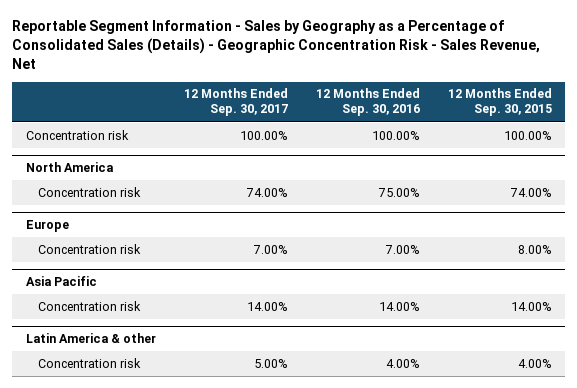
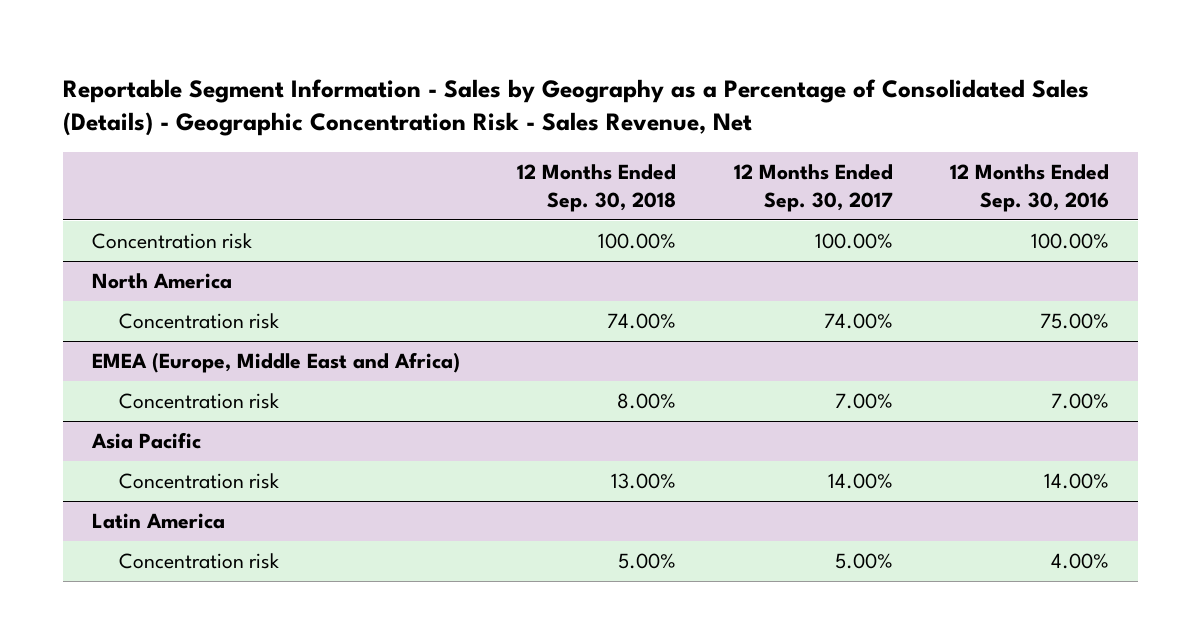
- | 12 Months Ended Sep. 30, 2017 | 12 Months Ended Sep. 30, 2016 | 12 Months Ended Sep. 30, 2015
+ | 12 Months Ended Sep. 30, 2018 | 12 Months Ended Sep. 30, 2017 | 12 Months Ended Sep. 30, 2016
- Europe
+ EMEA (Europe, Middle East and Africa)
- Latin America & other
+ Latin America

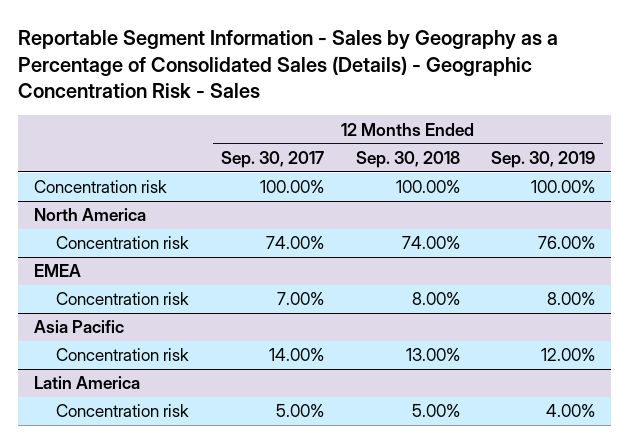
- Reportable Segment Information - Sales by Geography as a Percentage of Consolidated Sales (Details) - Geographic Concentration Risk - Sales Revenue, Net
+ Reportable Segment Information - Sales by Geography as a Percentage of Consolidated Sales (Details) - Geographic Concentration Risk - Sales
- | 12 Months Ended Sep. 30, 2018 | 12 Months Ended Sep. 30, 2017 | 12 Months Ended Sep. 30, 2016
+ | 12 Months Ended Sep. 30, 2017 | 12 Months Ended Sep. 30, 2018 | 12 Months Ended Sep. 30, 2019
- EMEA (Europe, Middle East and Africa)
+ EMEA

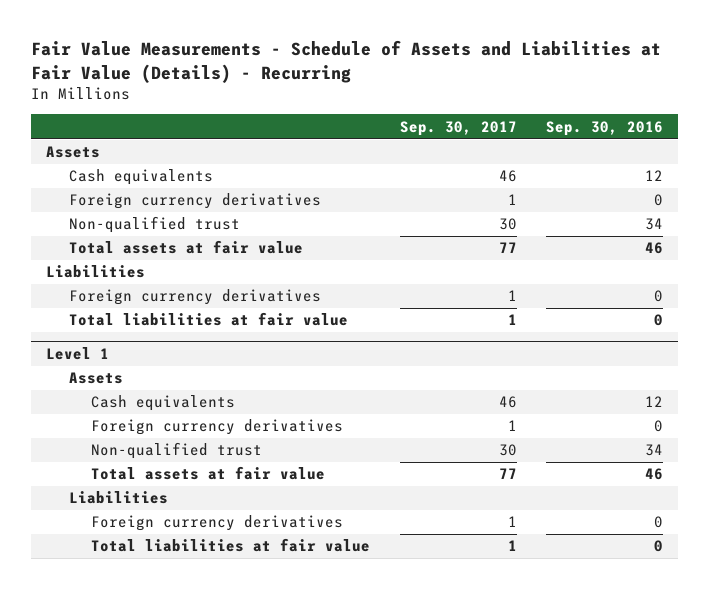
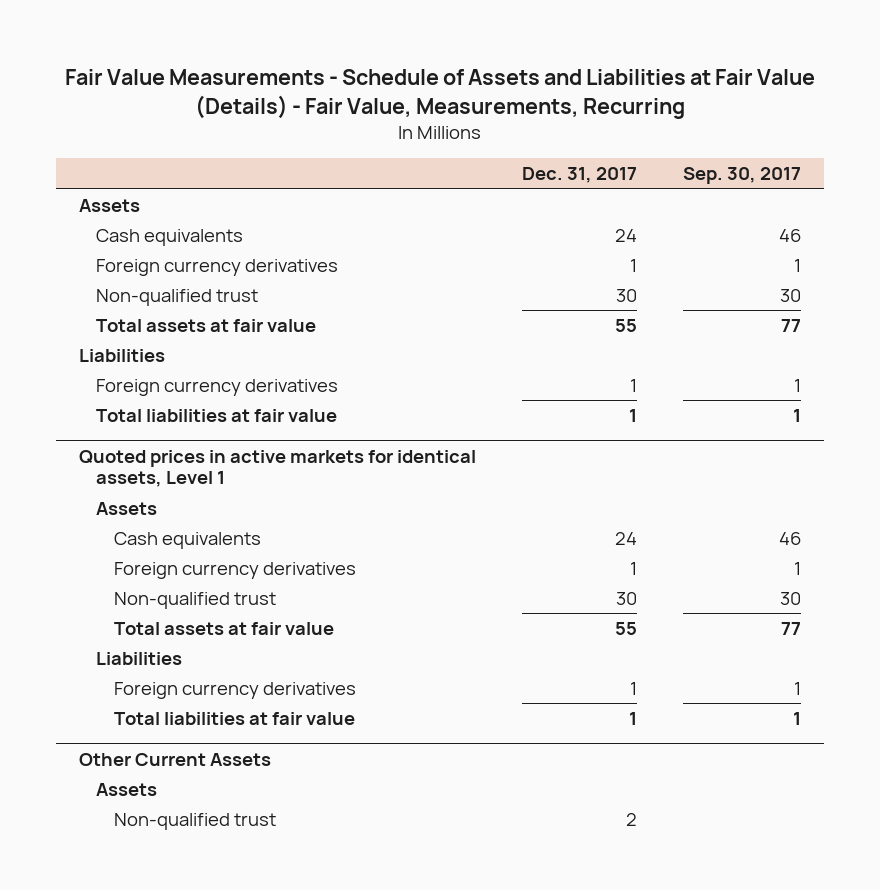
- Fair Value Measurements - Schedule of Assets and Liabilities at Fair Value (Details) - Recurring
+ Fair Value Measurements - Schedule of Assets and Liabilities at Fair Value (Details) - Fair Value, Measurements, Recurring
- | Sep. 30, 2017 | Sep. 30, 2016
+ | Dec. 31, 2017 | Sep. 30, 2017
- Level 1
+ Quoted prices in active markets for identical assets, Level 1
+ Other Current Assets
+ Assets
+ Non-qualified trust | 2 |

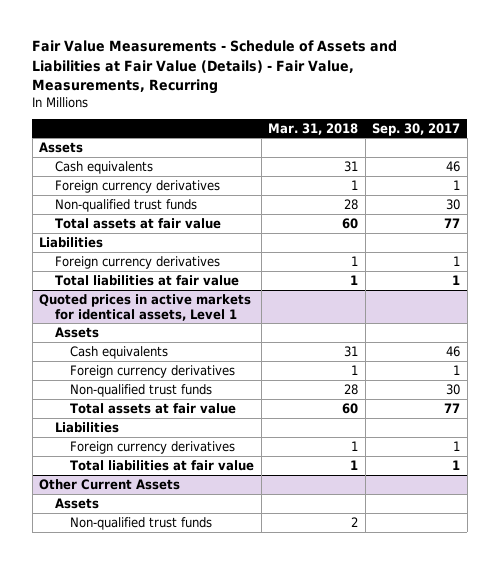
- | Dec. 31, 2017 | Sep. 30, 2017
+ | Mar. 31, 2018 | Sep. 30, 2017
- Non-qualified trust | 30 | 30
+ Non-qualified trust funds | 28 | 30
@ Quoted prices in active markets for identical assets, Level 1
- Non-qualified trust | 30 | 30
+ Non-qualified trust funds | 28 | 30
@ Other Current Assets
- Non-qualified trust | 2 |
+ Non-qualified trust funds | 2 |

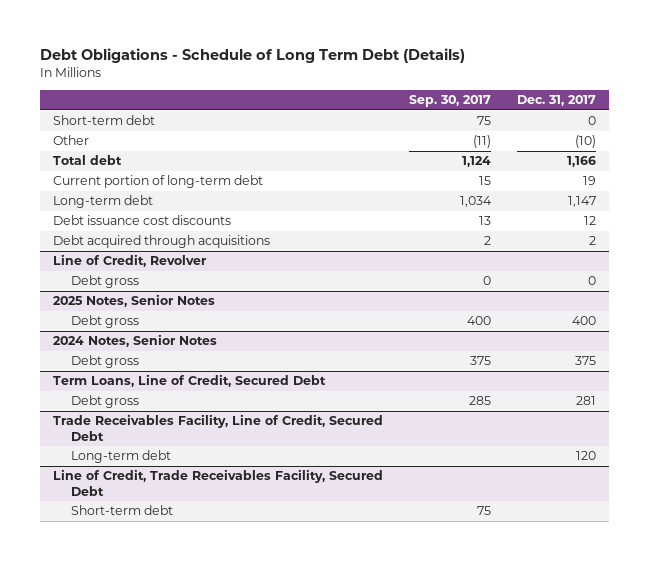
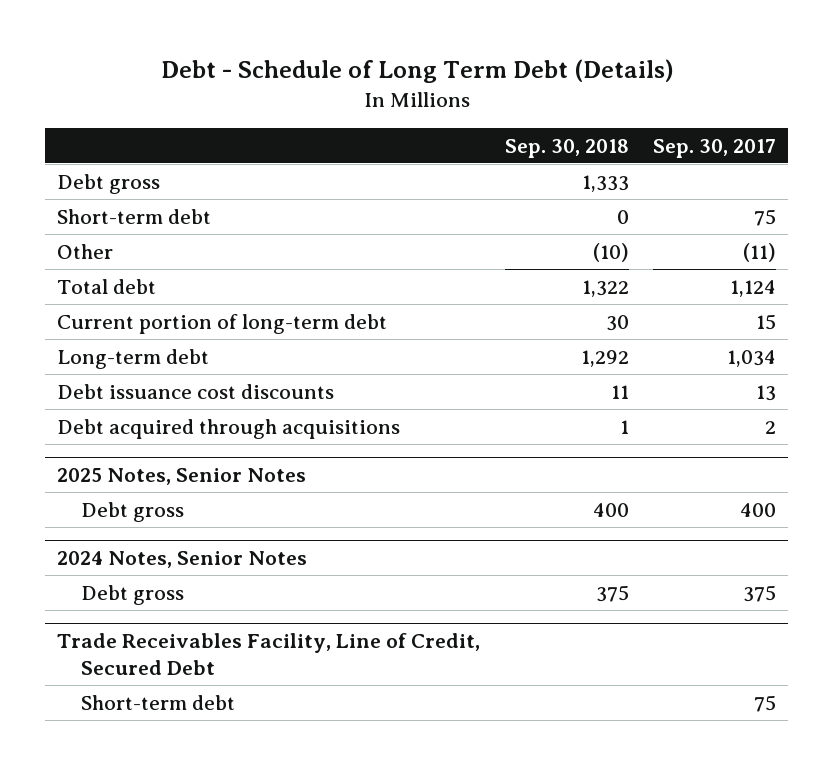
- Debt Obligations - Schedule of Long Term Debt (Details)
+ Debt - Schedule of Long Term Debt (Details)
- | Sep. 30, 2017 | Dec. 31, 2017
+ | Sep. 30, 2018 | Sep. 30, 2017
+ Debt gross | 1,333 |
- Line of Credit, Revolver
- Debt gross | 0 | 0
- Term Loans, Line of Credit, Secured Debt
- Debt gross | 285 | 281
@ Trade Receivables Facility, Line of Credit, Secured Debt
- Long-term debt | | 120
- Line of Credit, Trade Receivables Facility, Secured Debt

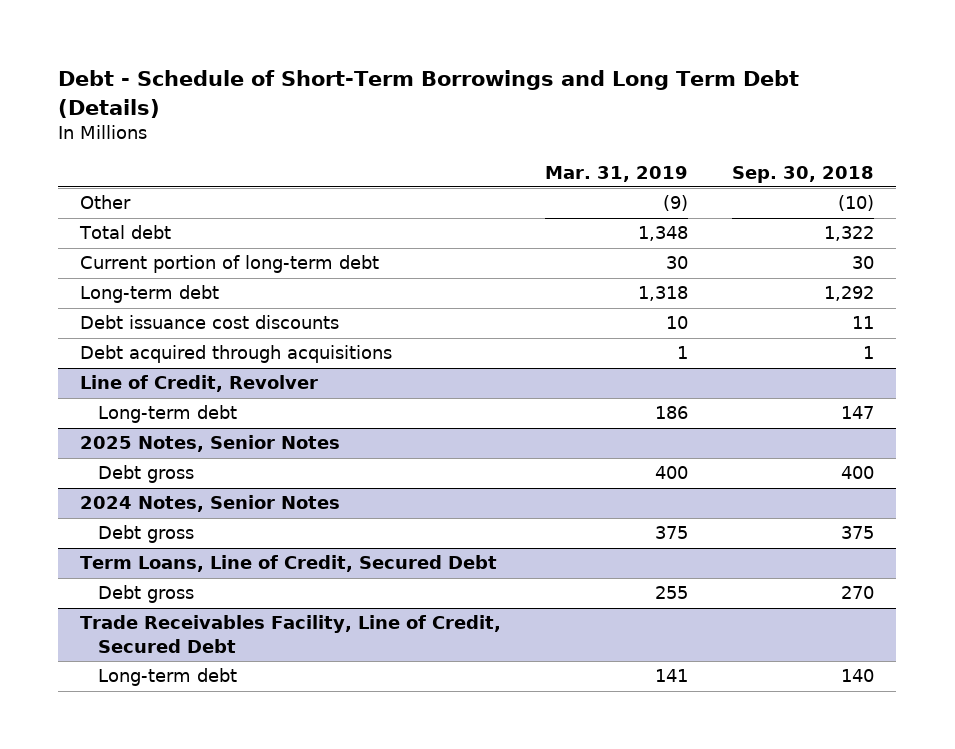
- Debt - Schedule of Long Term Debt (Details)
+ Debt - Schedule of Short-Term Borrowings and Long Term Debt (Details)
- | Sep. 30, 2018 | Sep. 30, 2017
+ | Mar. 31, 2019 | Sep. 30, 2018
- Debt gross | 1,333 |
- Short-term debt | 0 | 75
+ Line of Credit, Revolver
+ Long-term debt | 186 | 147
+ Term Loans, Line of Credit, Secured Debt
+ Debt gross | 255 | 270
@ Trade Receivables Facility, Line of Credit, Secured Debt
- Short-term debt | | 75
+ Long-term debt | 141 | 140

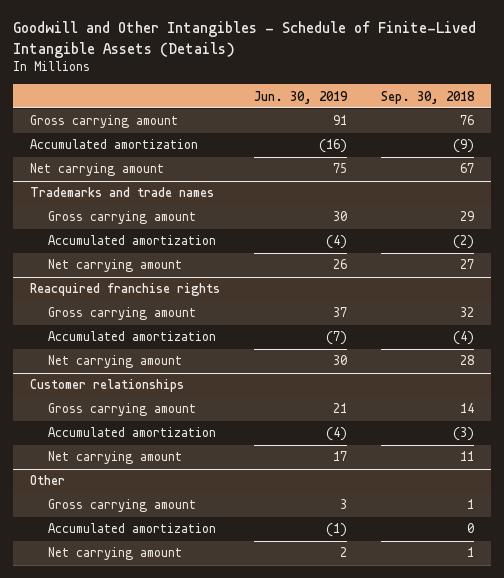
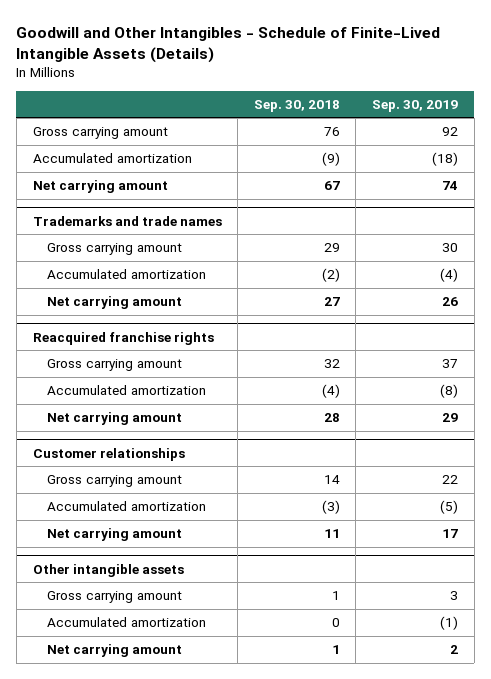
- | Jun. 30, 2019 | Sep. 30, 2018
+ | Sep. 30, 2018 | Sep. 30, 2019
- Other
+ Other intangible assets

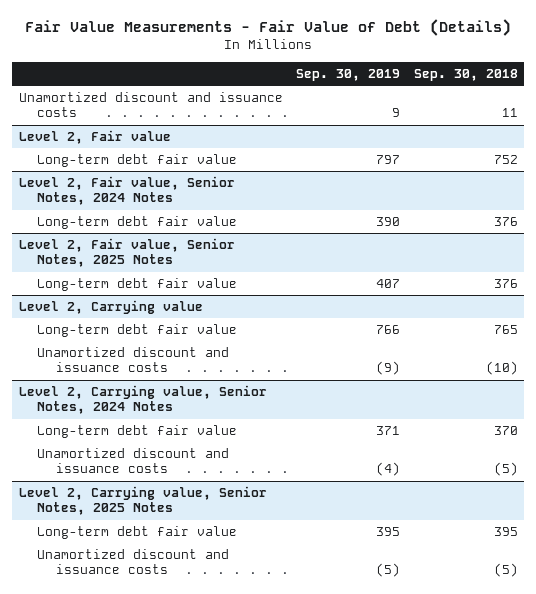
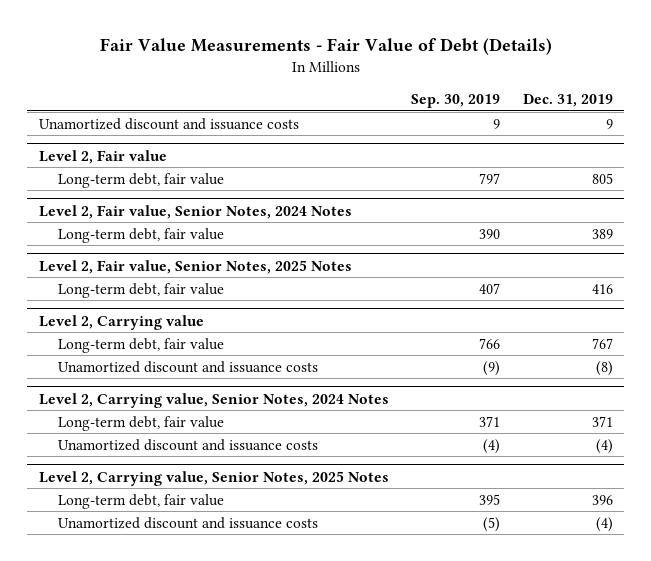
- | Sep. 30, 2019 | Sep. 30, 2018
+ | Sep. 30, 2019 | Dec. 31, 2019
@ Level 2, Fair value
- Long-term debt fair value | 797 | 752
+ Long-term debt, fair value | 797 | 805
@ Level 2, Fair value, Senior Notes, 2024 Notes
- Long-term debt fair value | 390 | 376
+ Long-term debt, fair value | 390 | 389
@ Level 2, Fair value, Senior Notes, 2025 Notes
- Long-term debt fair value | 407 | 376
+ Long-term debt, fair value | 407 | 416
@ Level 2, Carrying value
- Long-term debt fair value | 766 | 765
+ Long-term debt, fair value | 766 | 767
@ Level 2, Carrying value, Senior Notes, 2024 Notes
- Long-term debt fair value | 371 | 370
+ Long-term debt, fair value | 371 | 371
@ Level 2, Carrying value, Senior Notes, 2025 Notes
- Long-term debt fair value | 395 | 395
+ Long-term debt, fair value | 395 | 396

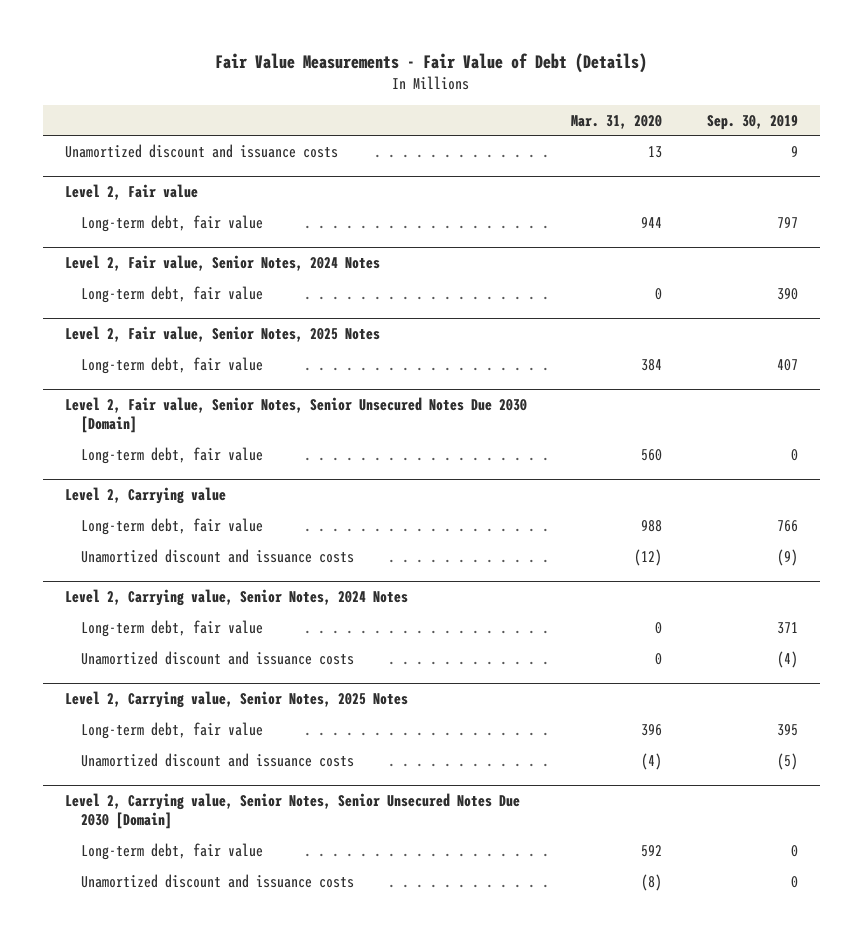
- | Sep. 30, 2019 | Dec. 31, 2019
+ | Mar. 31, 2020 | Sep. 30, 2019
+ Level 2, Fair value, Senior Notes, Senior Unsecured Notes Due 2030 [Domain]
+ Long-term debt, fair value | 560 | 0
+ Level 2, Carrying value, Senior Notes, Senior Unsecured Notes Due 2030 [Domain]
+ Long-term debt, fair value | 592 | 0
+ Unamortized discount and issuance costs | (8) | 0

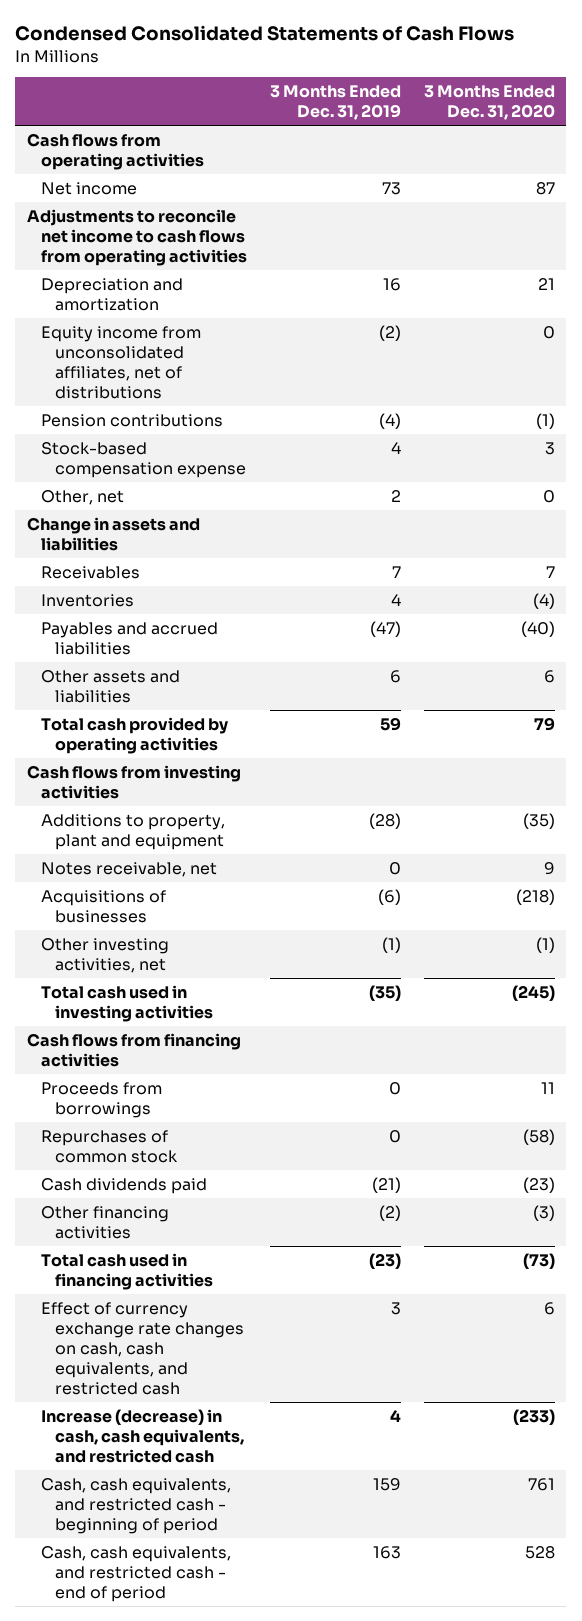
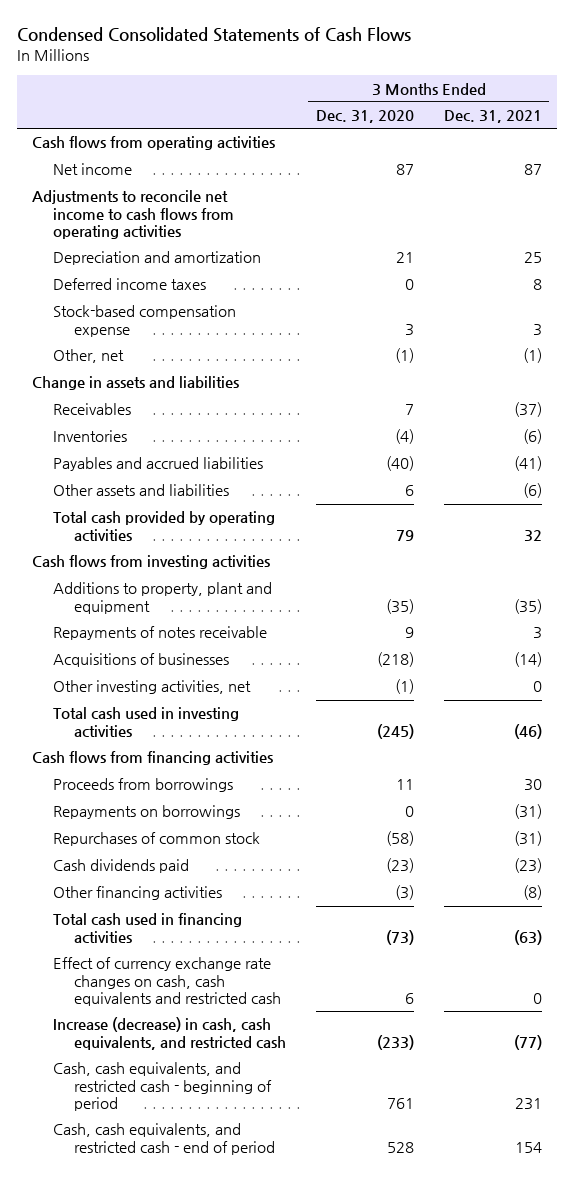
- | 3 Months Ended Dec. 31, 2019 | 3 Months Ended Dec. 31, 2020
+ | 3 Months Ended Dec. 31, 2020 | 3 Months Ended Dec. 31, 2021
- Equity income from unconsolidated affiliates, net of distributions | (2) | 0
- Pension contributions | (4) | (1)
+ Deferred income taxes | 0 | 8
- Other, net | 2 | 0
+ Other, net | (1) | (1)
- Notes receivable, net | 0 | 9
+ Repayments of notes receivable | 9 | 3
+ Repayments on borrowings | 0 | (31)
- Effect of currency exchange rate changes on cash, cash equivalents, and restricted cash | 3 | 6
+ Effect of currency exchange rate changes on cash, cash equivalents and restricted cash | 6 | 0

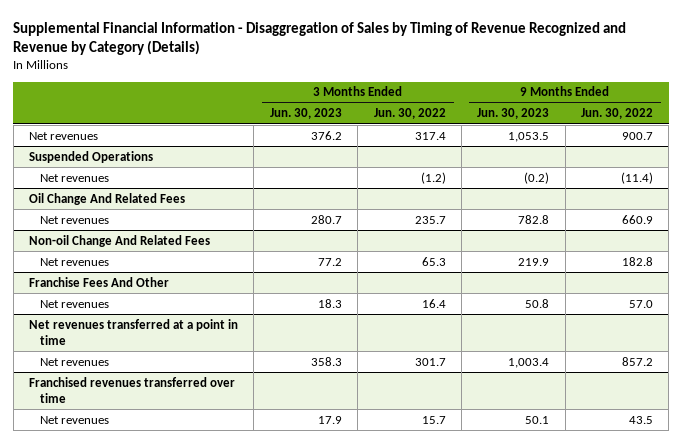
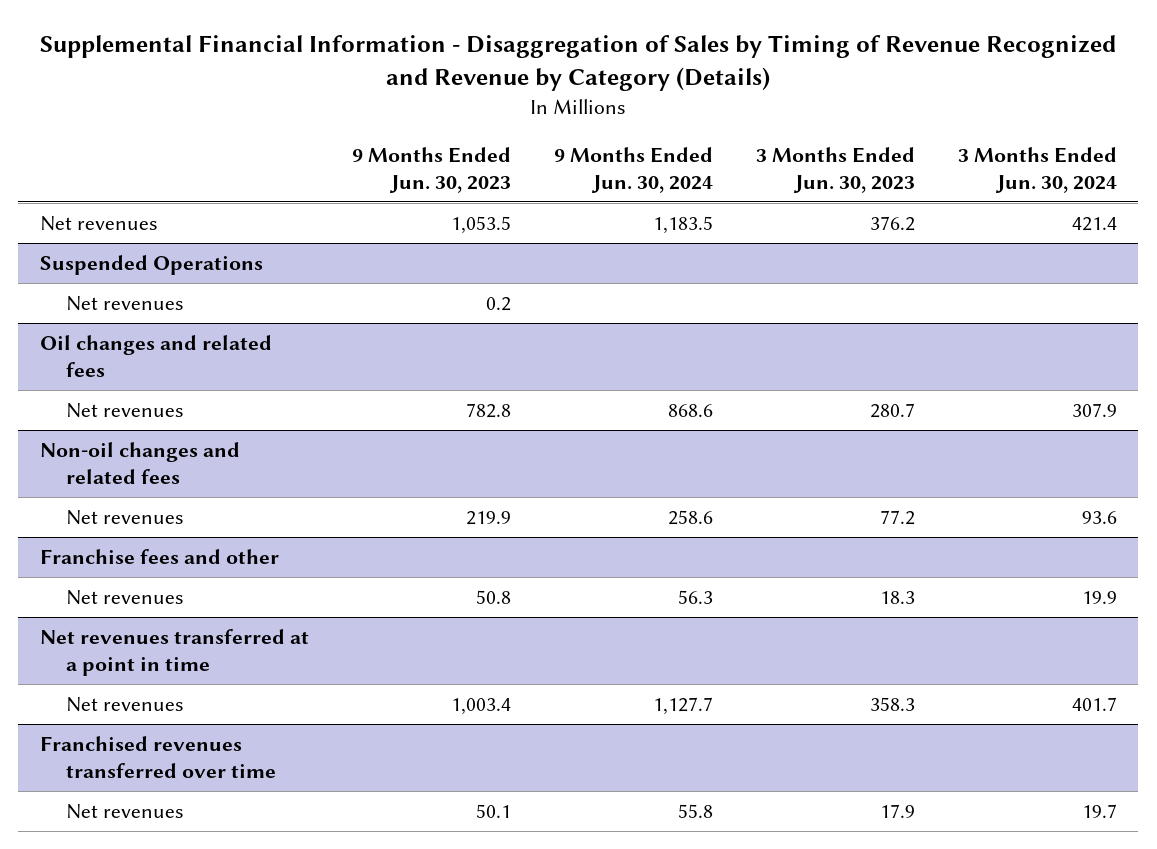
- | 3 Months Ended Jun. 30, 2023 | 3 Months Ended Jun. 30, 2022 | 9 Months Ended Jun. 30, 2023 | 9 Months Ended Jun. 30, 2022
+ | 9 Months Ended Jun. 30, 2023 | 9 Months Ended Jun. 30, 2024 | 3 Months Ended Jun. 30, 2023 | 3 Months Ended Jun. 30, 2024
@ Suspended Operations
- Net revenues | | (1.2) | (0.2) | (11.4)
- Oil Change And Related Fees
@ Suspended Operations
+ Net revenues | 0.2 | | |
+ Oil changes and related fees
- Non-oil Change And Related Fees
+ Non-oil changes and related fees
- Franchise Fees And Other
+ Franchise fees and other

